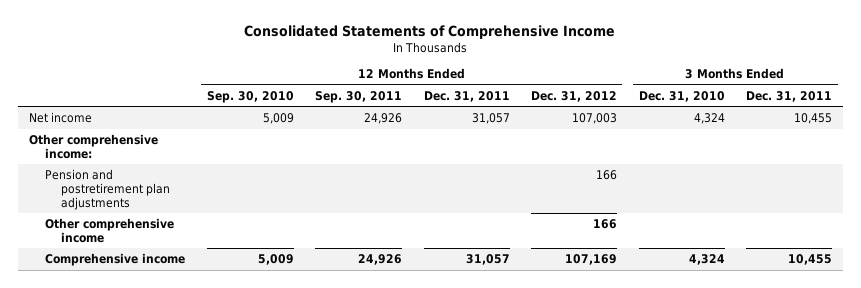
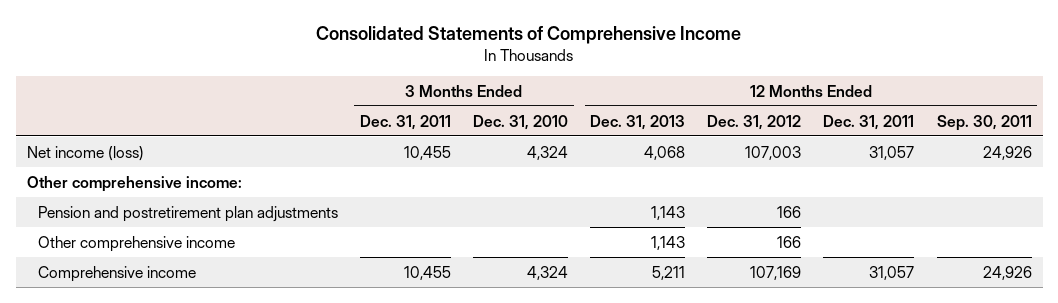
- | 12 Months Ended Sep. 30, 2010 | 12 Months Ended Sep. 30, 2011 | 12 Months Ended Dec. 31, 2011 | 12 Months Ended Dec. 31, 2012 | 3 Months Ended Dec. 31, 2010 | 3 Months Ended Dec. 31, 2011
+ | 3 Months Ended Dec. 31, 2011 | 3 Months Ended Dec. 31, 2010 | 12 Months Ended Dec. 31, 2013 | 12 Months Ended Dec. 31, 2012 | 12 Months Ended Dec. 31, 2011 | 12 Months Ended Sep. 30, 2011
- Net income | 5,009 | 24,926 | 31,057 | 107,003 | 4,324 | 10,455
+ Net income (loss) | 10,455 | 4,324 | 4,068 | 107,003 | 31,057 | 24,926

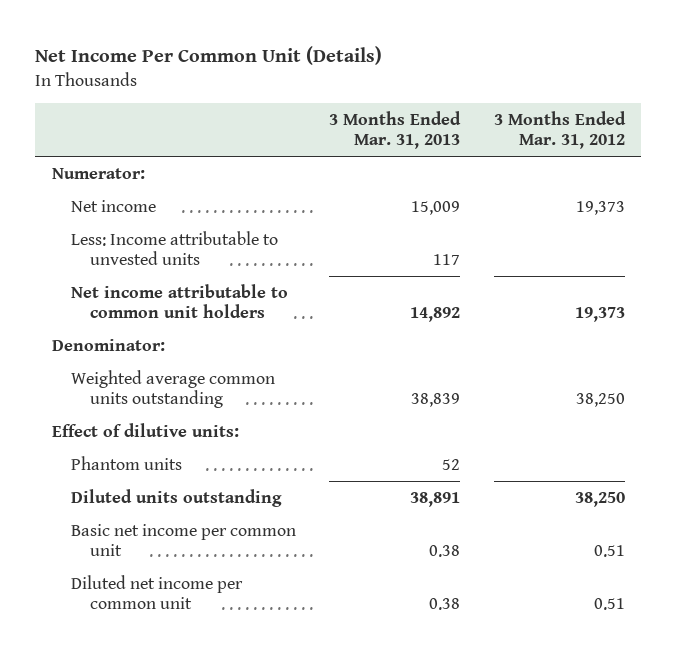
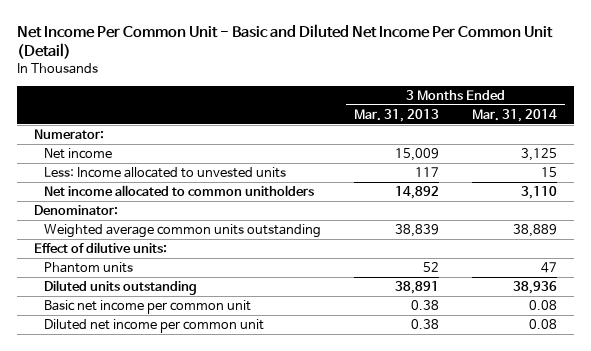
- Net Income Per Common Unit (Details)
+ Net Income Per Common Unit - Basic and Diluted Net Income Per Common Unit (Detail)
- | 3 Months Ended Mar. 31, 2013 | 3 Months Ended Mar. 31, 2012
+ | 3 Months Ended Mar. 31, 2013 | 3 Months Ended Mar. 31, 2014
- Less: Income attributable to unvested units | 117 |
- Net income attributable to common unit holders | 14,892 | 19,373
+ Less: Income allocated to unvested units | 117 | 15
+ Net income allocated to common unitholders | 14,892 | 3,110

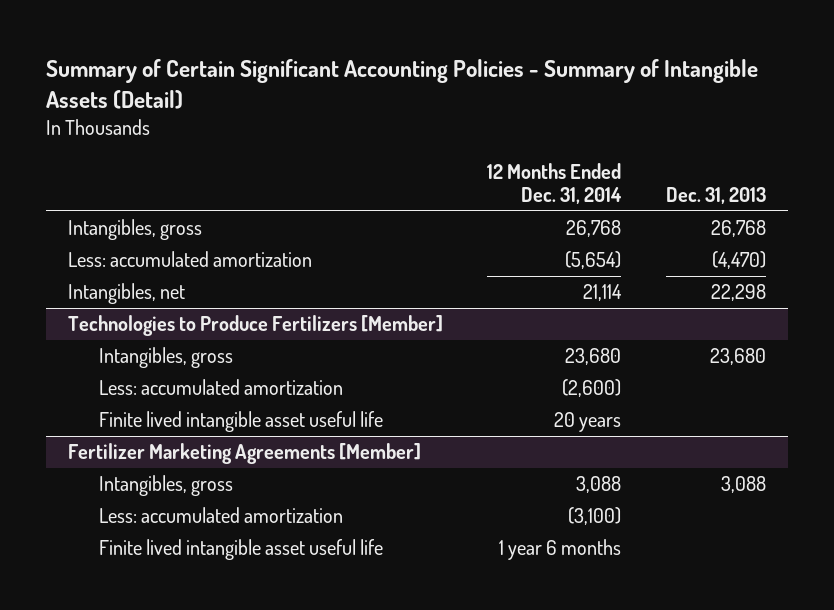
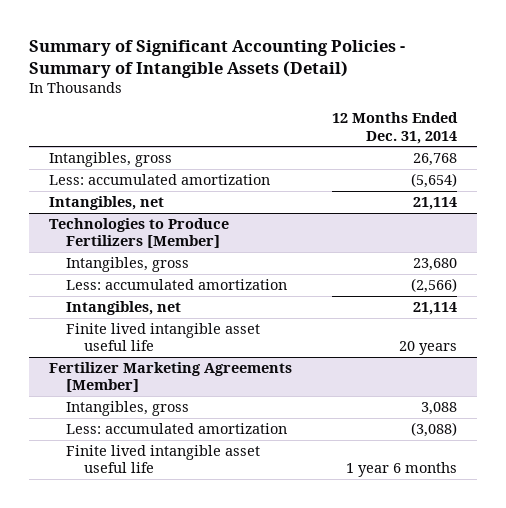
- Summary of Certain Significant Accounting Policies - Summary of Intangible Assets (Detail)
+ Summary of Significant Accounting Policies - Summary of Intangible Assets (Detail)
- | 12 Months Ended Dec. 31, 2014 | Dec. 31, 2013
+ | 12 Months Ended Dec. 31, 2014
@ Technologies to Produce Fertilizers [Member]
- Less: accumulated amortization | (2,600) |
+ Less: accumulated amortization | (2,566)
+ Intangibles, net | 21,114
@ Fertilizer Marketing Agreements [Member]
- Less: accumulated amortization | (3,100) |
+ Less: accumulated amortization | (3,088)

